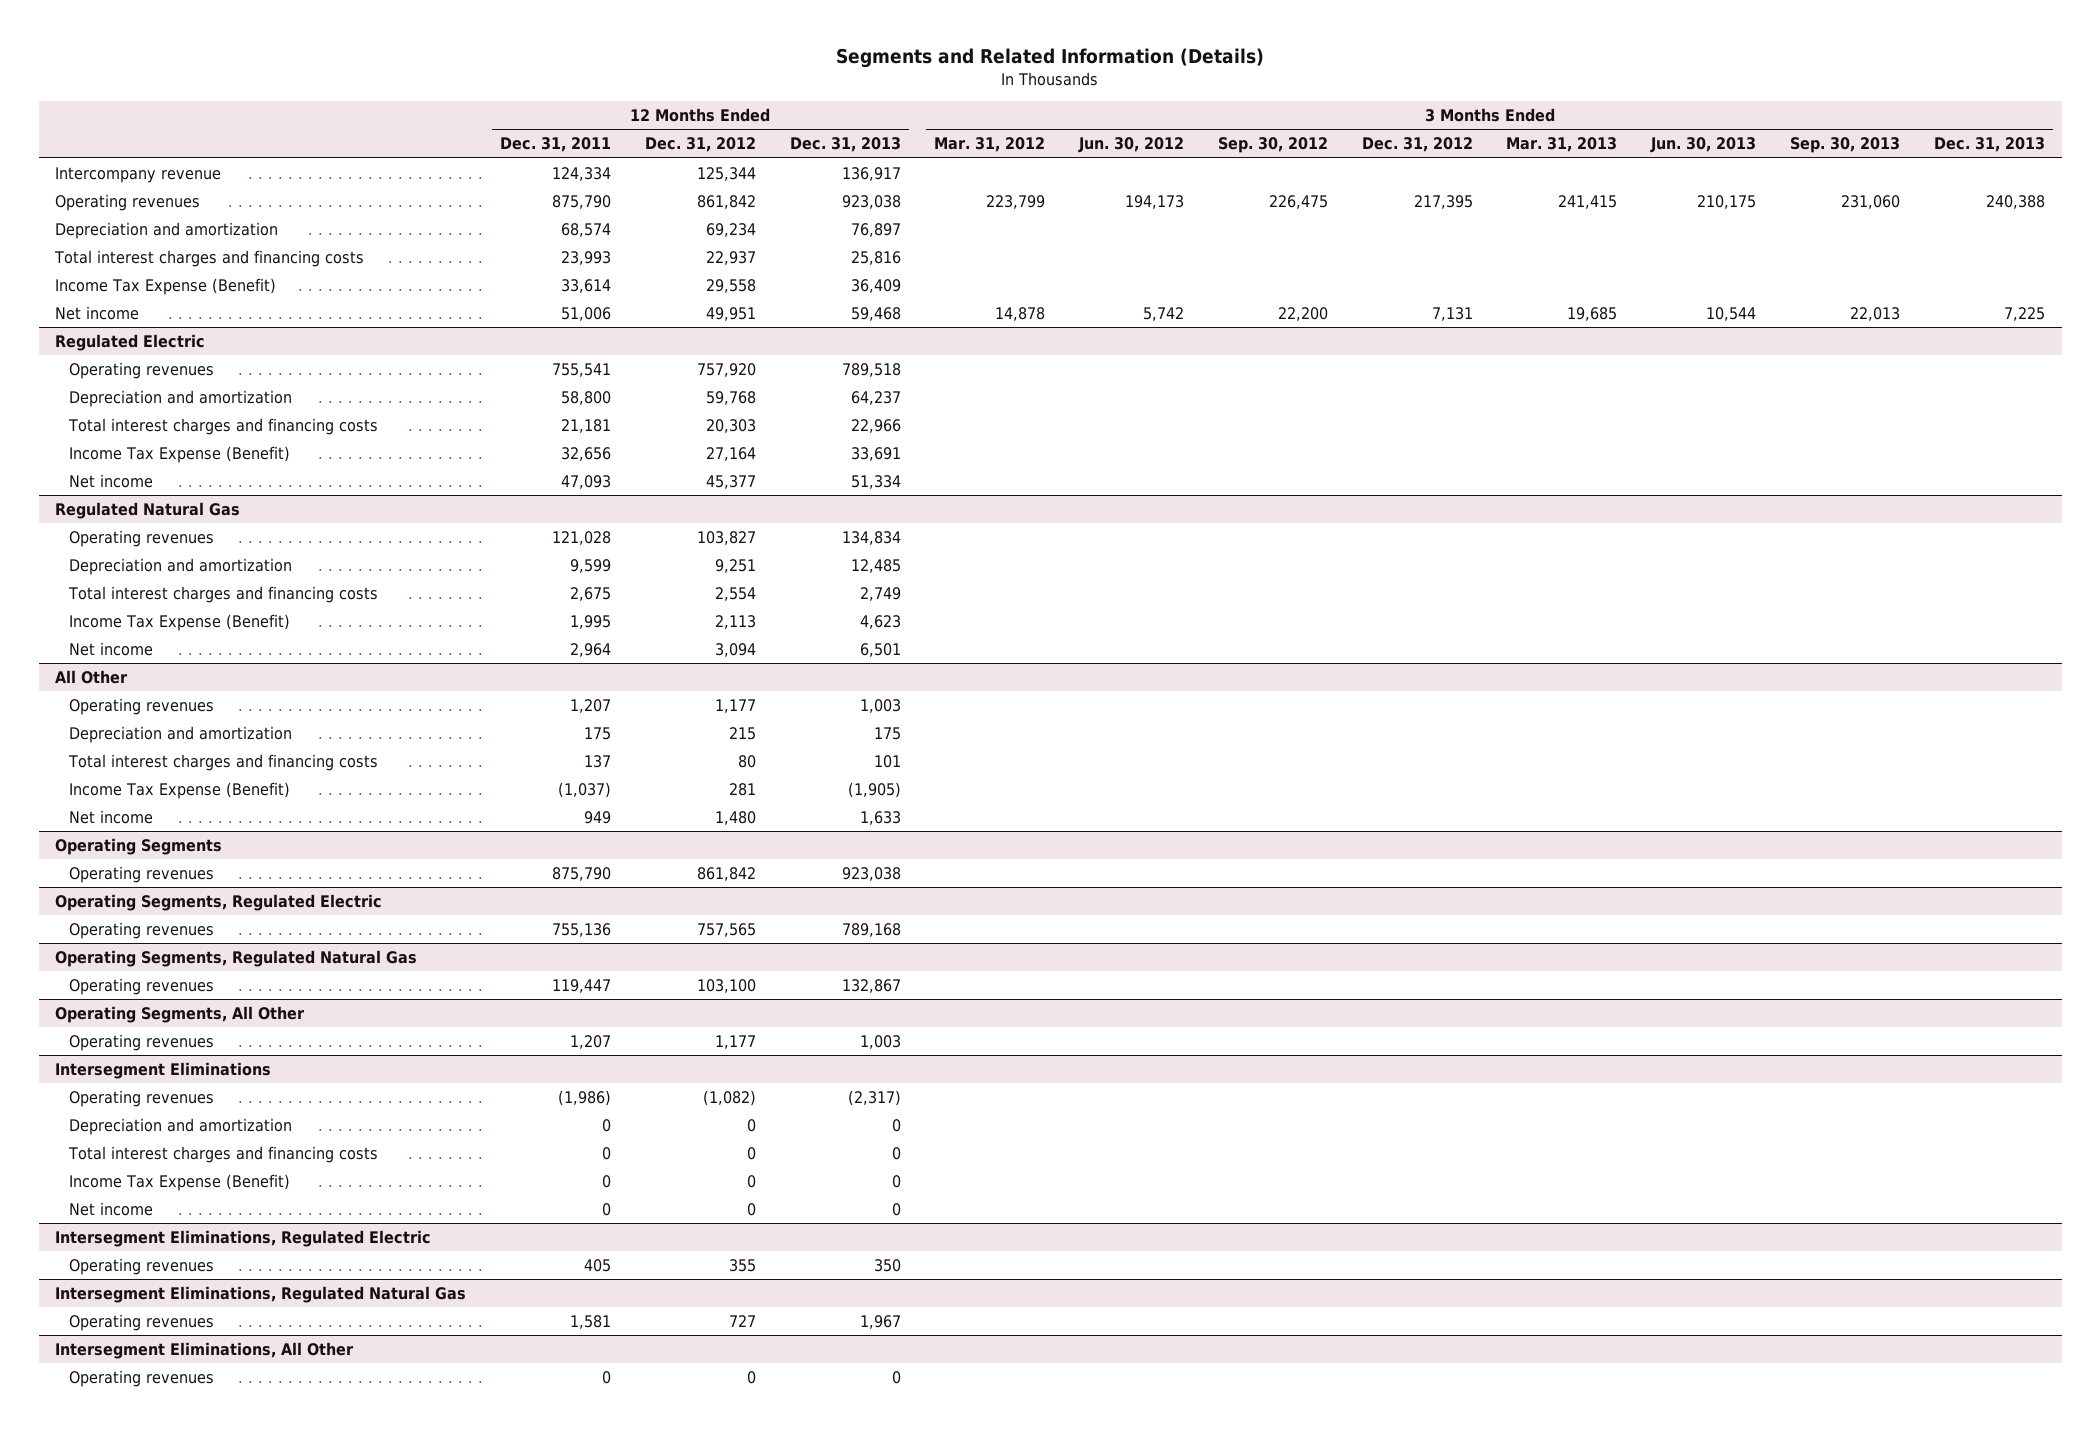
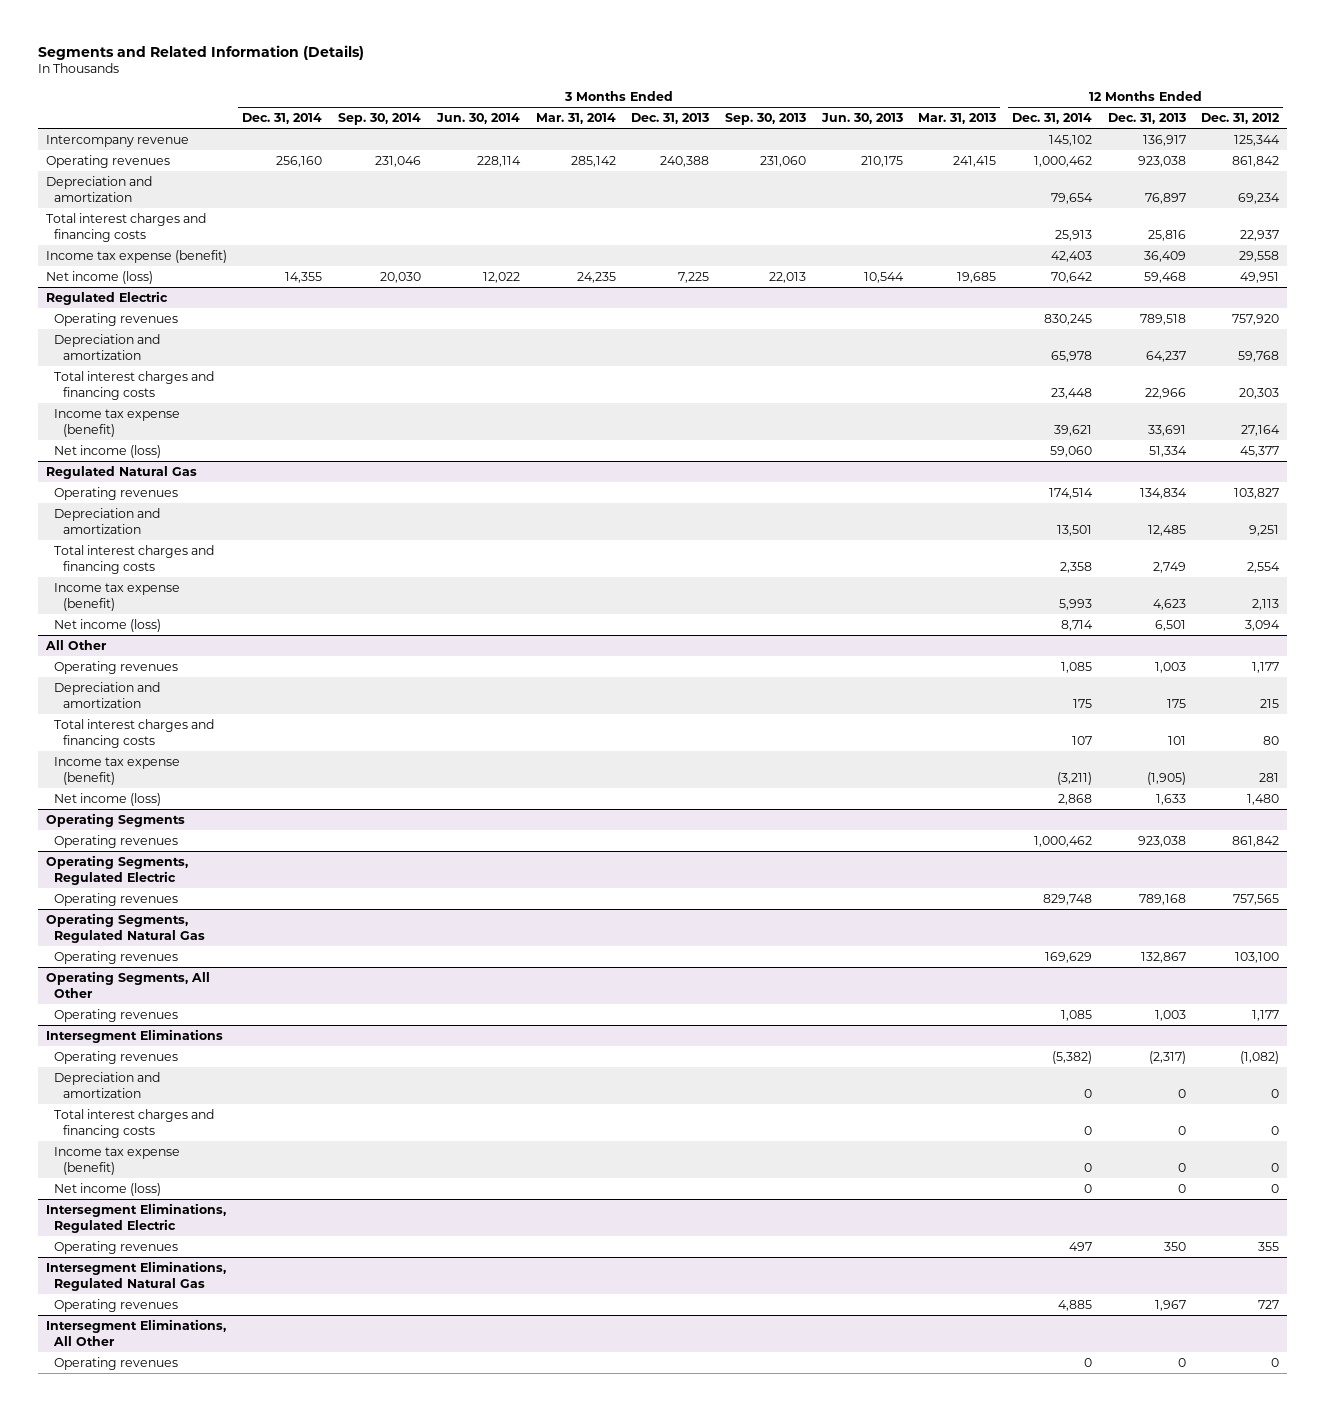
- | 12 Months Ended Dec. 31, 2011 | 12 Months Ended Dec. 31, 2012 | 12 Months Ended Dec. 31, 2013 | 3 Months Ended Mar. 31, 2012 | 3 Months Ended Jun. 30, 2012 | 3 Months Ended Sep. 30, 2012 | 3 Months Ended Dec. 31, 2012 | 3 Months Ended Mar. 31, 2013 | 3 Months Ended Jun. 30, 2013 | 3 Months Ended Sep. 30, 2013 | 3 Months Ended Dec. 31, 2013
+ | 3 Months Ended Dec. 31, 2014 | 3 Months Ended Sep. 30, 2014 | 3 Months Ended Jun. 30, 2014 | 3 Months Ended Mar. 31, 2014 | 3 Months Ended Dec. 31, 2013 | 3 Months Ended Sep. 30, 2013 | 3 Months Ended Jun. 30, 2013 | 3 Months Ended Mar. 31, 2013 | 12 Months Ended Dec. 31, 2014 | 12 Months Ended Dec. 31, 2013 | 12 Months Ended Dec. 31, 2012
- Income Tax Expense (Benefit) | 33,614 | 29,558 | 36,409 | | | | | | | |
- Net income | 51,006 | 49,951 | 59,468 | 14,878 | 5,742 | 22,200 | 7,131 | 19,685 | 10,544 | 22,013 | 7,225
+ Income tax expense (benefit) | | | | | | | | | 42,403 | 36,409 | 29,558
+ Net income (loss) | 14,355 | 20,030 | 12,022 | 24,235 | 7,225 | 22,013 | 10,544 | 19,685 | 70,642 | 59,468 | 49,951
@ Regulated Electric
- Income Tax Expense (Benefit) | 32,656 | 27,164 | 33,691 | | | | | | | |
- Net income | 47,093 | 45,377 | 51,334 | | | | | | | |
+ Income tax expense (benefit) | | | | | | | | | 39,621 | 33,691 | 27,164
+ Net income (loss) | | | | | | | | | 59,060 | 51,334 | 45,377
@ Regulated Natural Gas
- Income Tax Expense (Benefit) | 1,995 | 2,113 | 4,623 | | | | | | | |
- Net income | 2,964 | 3,094 | 6,501 | | | | | | | |
+ Income tax expense (benefit) | | | | | | | | | 5,993 | 4,623 | 2,113
+ Net income (loss) | | | | | | | | | 8,714 | 6,501 | 3,094
@ All Other
- Income Tax Expense (Benefit) | (1,037) | 281 | (1,905) | | | | | | | |
- Net income | 949 | 1,480 | 1,633 | | | | | | | |
+ Income tax expense (benefit) | | | | | | | | | (3,211) | (1,905) | 281
+ Net income (loss) | | | | | | | | | 2,868 | 1,633 | 1,480
@ Intersegment Eliminations
- Income Tax Expense (Benefit) | 0 | 0 | 0 | | | | | | | |
- Net income | 0 | 0 | 0 | | | | | | | |
+ Income tax expense (benefit) | | | | | | | | | 0 | 0 | 0
+ Net income (loss) | | | | | | | | | 0 | 0 | 0

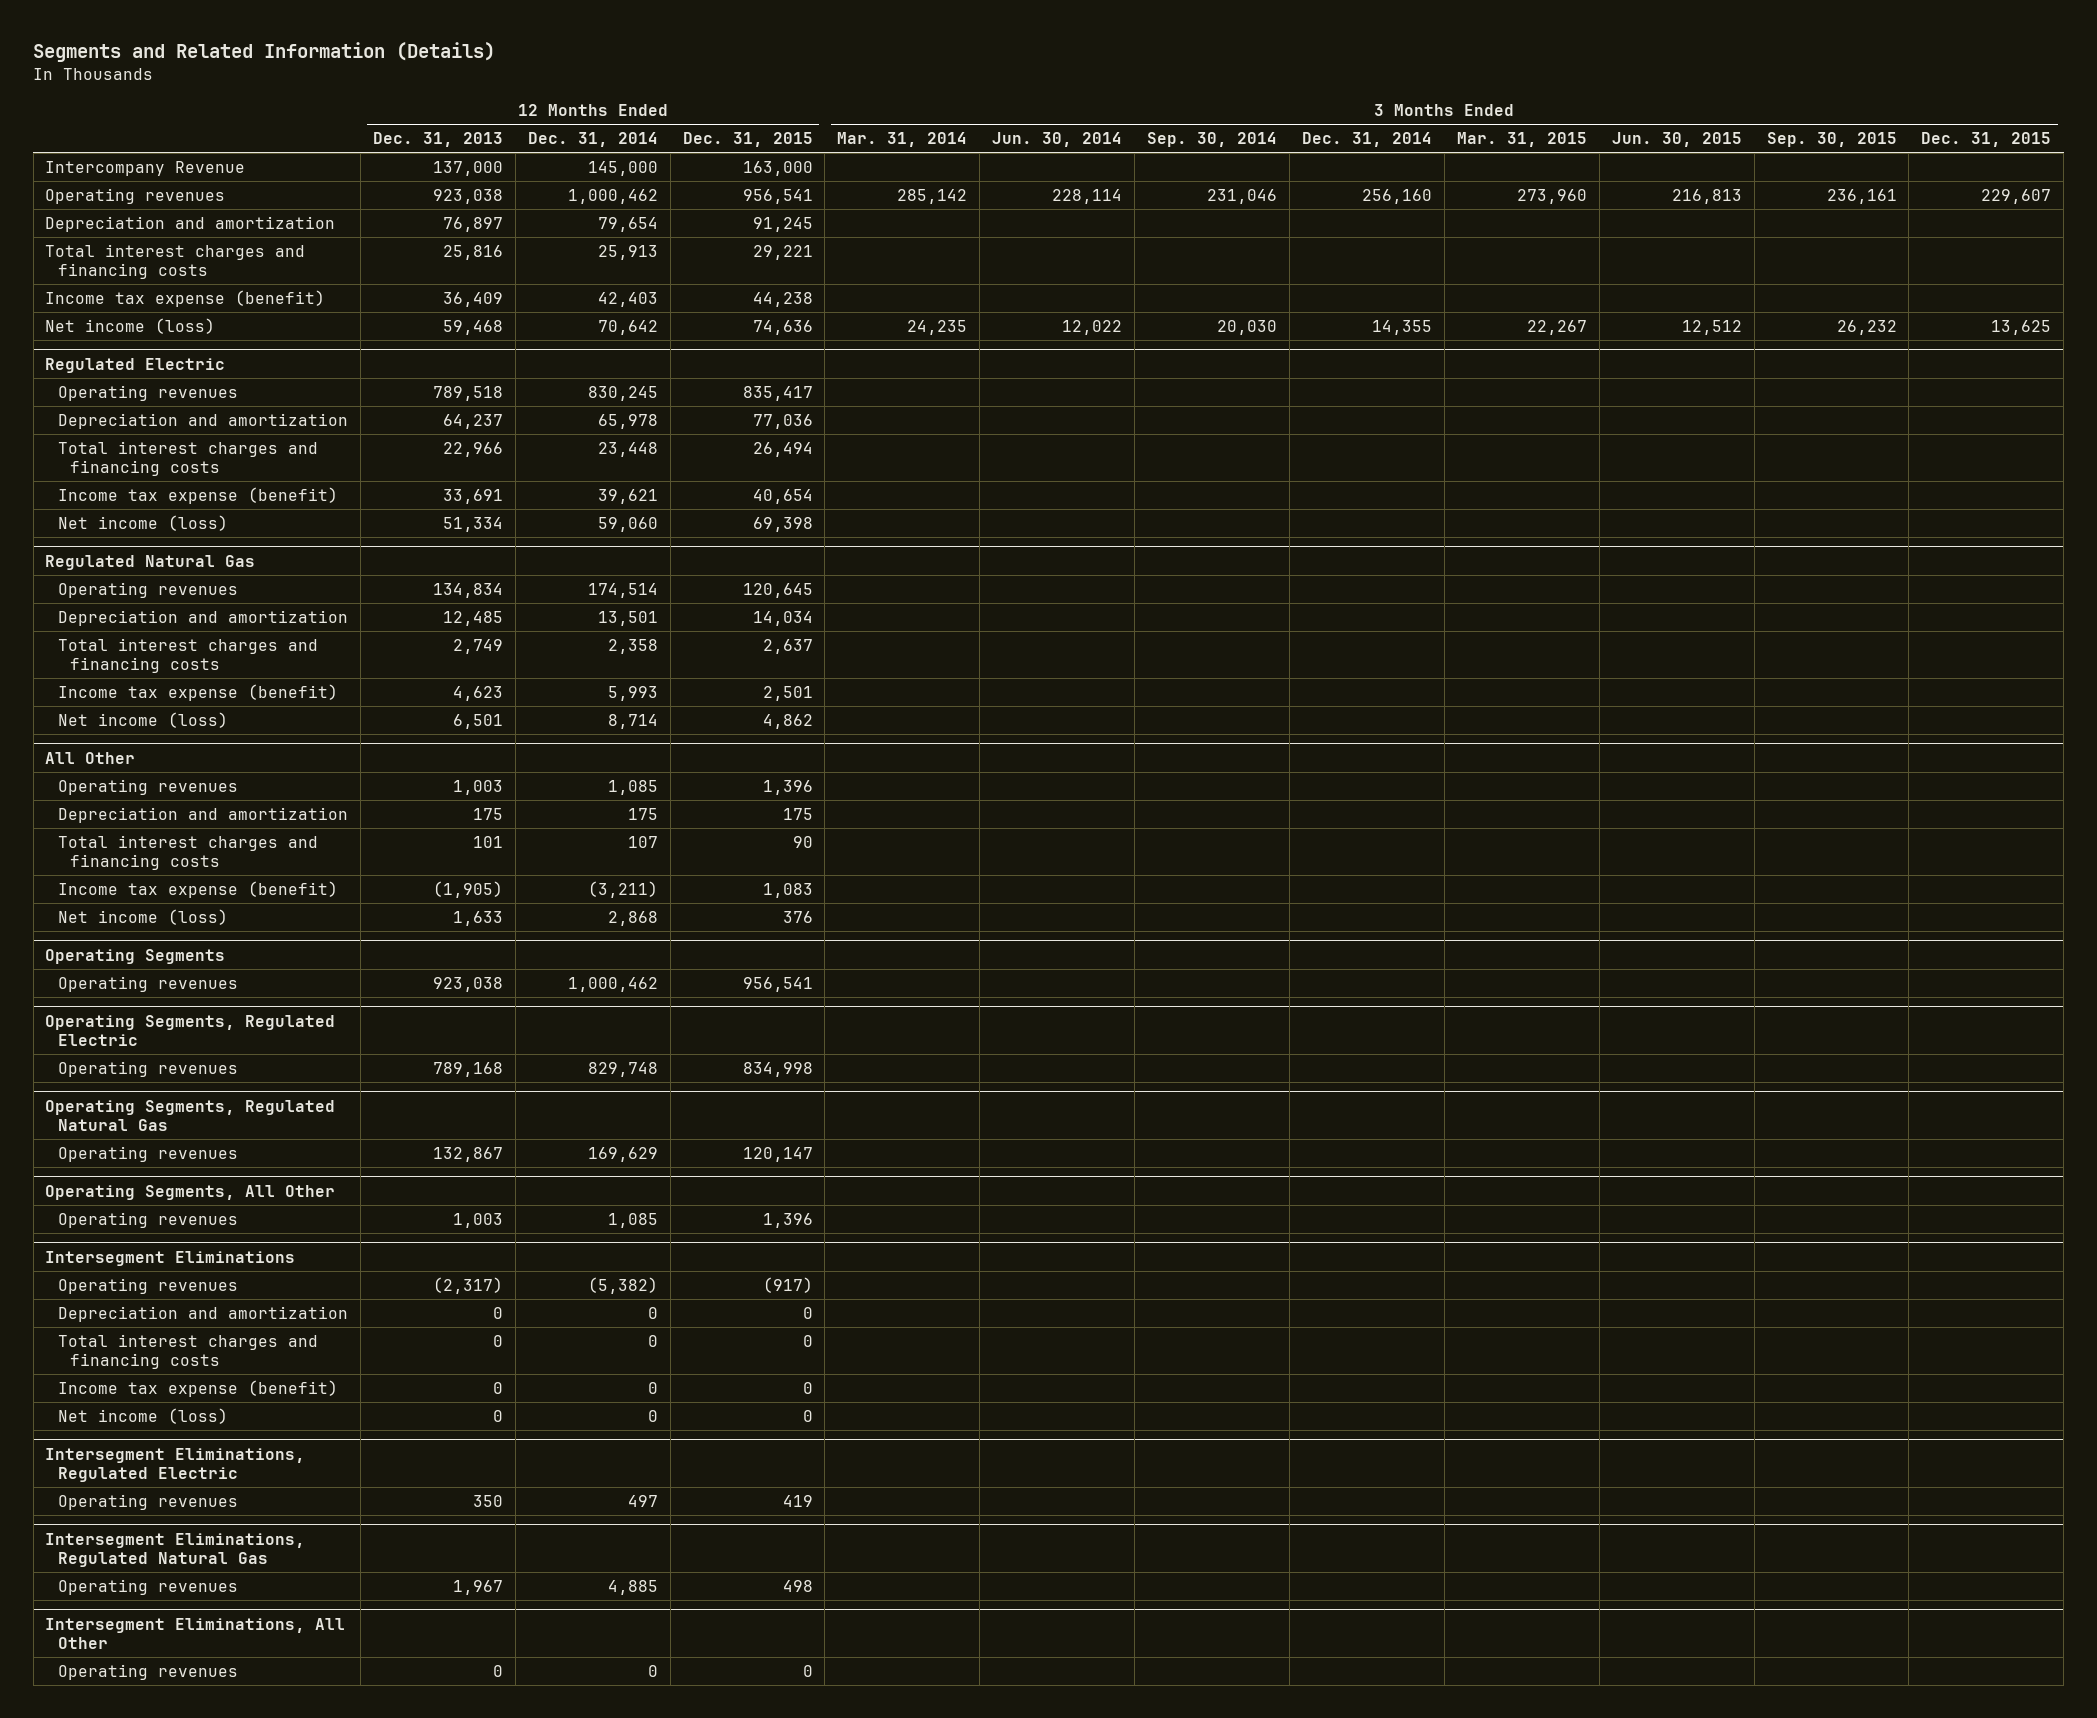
- | 3 Months Ended Dec. 31, 2014 | 3 Months Ended Sep. 30, 2014 | 3 Months Ended Jun. 30, 2014 | 3 Months Ended Mar. 31, 2014 | 3 Months Ended Dec. 31, 2013 | 3 Months Ended Sep. 30, 2013 | 3 Months Ended Jun. 30, 2013 | 3 Months Ended Mar. 31, 2013 | 12 Months Ended Dec. 31, 2014 | 12 Months Ended Dec. 31, 2013 | 12 Months Ended Dec. 31, 2012
+ | 12 Months Ended Dec. 31, 2013 | 12 Months Ended Dec. 31, 2014 | 12 Months Ended Dec. 31, 2015 | 3 Months Ended Mar. 31, 2014 | 3 Months Ended Jun. 30, 2014 | 3 Months Ended Sep. 30, 2014 | 3 Months Ended Dec. 31, 2014 | 3 Months Ended Mar. 31, 2015 | 3 Months Ended Jun. 30, 2015 | 3 Months Ended Sep. 30, 2015 | 3 Months Ended Dec. 31, 2015
- Intercompany revenue | | | | | | | | | 145,102 | 136,917 | 125,344
+ Intercompany Revenue | 137,000 | 145,000 | 163,000 | | | | | | | |

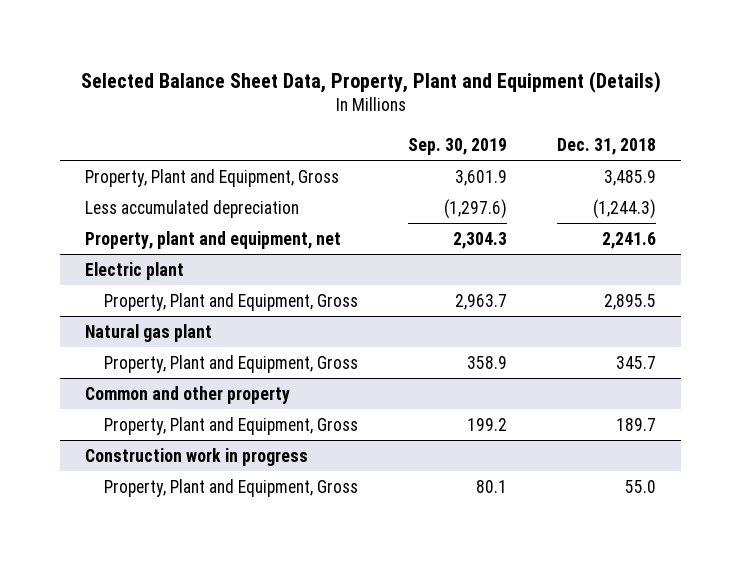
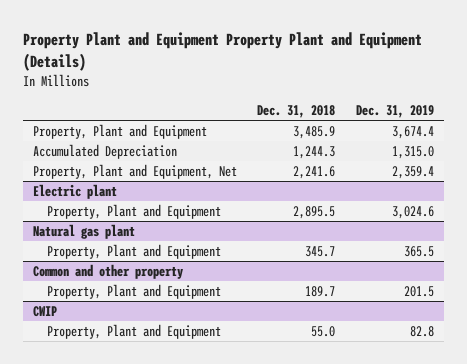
- Selected Balance Sheet Data, Property, Plant and Equipment (Details)
+ Property Plant and Equipment Property Plant and Equipment (Details)
- | Sep. 30, 2019 | Dec. 31, 2018
+ | Dec. 31, 2018 | Dec. 31, 2019
- Property, Plant and Equipment, Gross | 3,601.9 | 3,485.9
- Less accumulated depreciation | (1,297.6) | (1,244.3)
- Property, plant and equipment, net | 2,304.3 | 2,241.6
+ Property, Plant and Equipment | 3,485.9 | 3,674.4
+ Accumulated Depreciation | 1,244.3 | 1,315.0
+ Property, Plant and Equipment, Net | 2,241.6 | 2,359.4
@ Electric plant
- Property, Plant and Equipment, Gross | 2,963.7 | 2,895.5
+ Property, Plant and Equipment | 2,895.5 | 3,024.6
@ Natural gas plant
- Property, Plant and Equipment, Gross | 358.9 | 345.7
+ Property, Plant and Equipment | 345.7 | 365.5
@ Common and other property
- Property, Plant and Equipment, Gross | 199.2 | 189.7
- Construction work in progress
- Property, Plant and Equipment, Gross | 80.1 | 55.0
@ Common and other property
+ Property, Plant and Equipment | 189.7 | 201.5
+ CWIP
+ Property, Plant and Equipment | 55.0 | 82.8

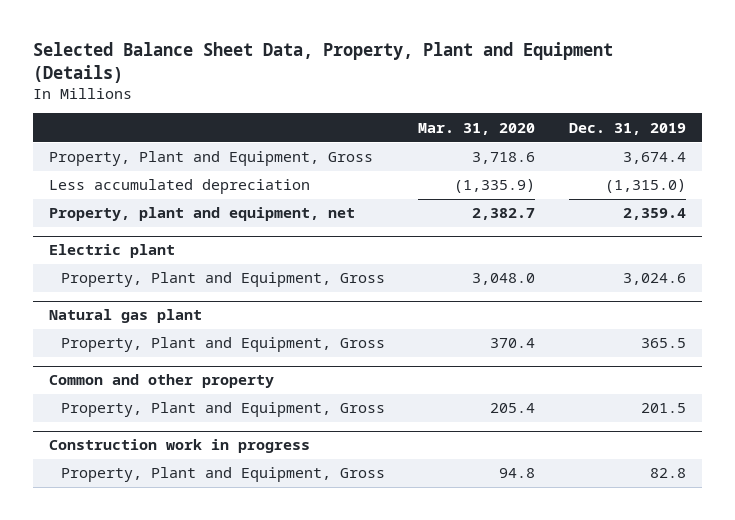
- Property Plant and Equipment Property Plant and Equipment (Details)
+ Selected Balance Sheet Data, Property, Plant and Equipment (Details)
- | Dec. 31, 2018 | Dec. 31, 2019
+ | Mar. 31, 2020 | Dec. 31, 2019
- Property, Plant and Equipment | 3,485.9 | 3,674.4
- Accumulated Depreciation | 1,244.3 | 1,315.0
- Property, Plant and Equipment, Net | 2,241.6 | 2,359.4
+ Property, Plant and Equipment, Gross | 3,718.6 | 3,674.4
+ Less accumulated depreciation | (1,335.9) | (1,315.0)
+ Property, plant and equipment, net | 2,382.7 | 2,359.4
@ Electric plant
- Property, Plant and Equipment | 2,895.5 | 3,024.6
+ Property, Plant and Equipment, Gross | 3,048.0 | 3,024.6
@ Natural gas plant
- Property, Plant and Equipment | 345.7 | 365.5
+ Property, Plant and Equipment, Gross | 370.4 | 365.5
@ Common and other property
- Property, Plant and Equipment | 189.7 | 201.5
- CWIP
- Property, Plant and Equipment | 55.0 | 82.8
@ Common and other property
+ Property, Plant and Equipment, Gross | 205.4 | 201.5
+ Construction work in progress
+ Property, Plant and Equipment, Gross | 94.8 | 82.8

